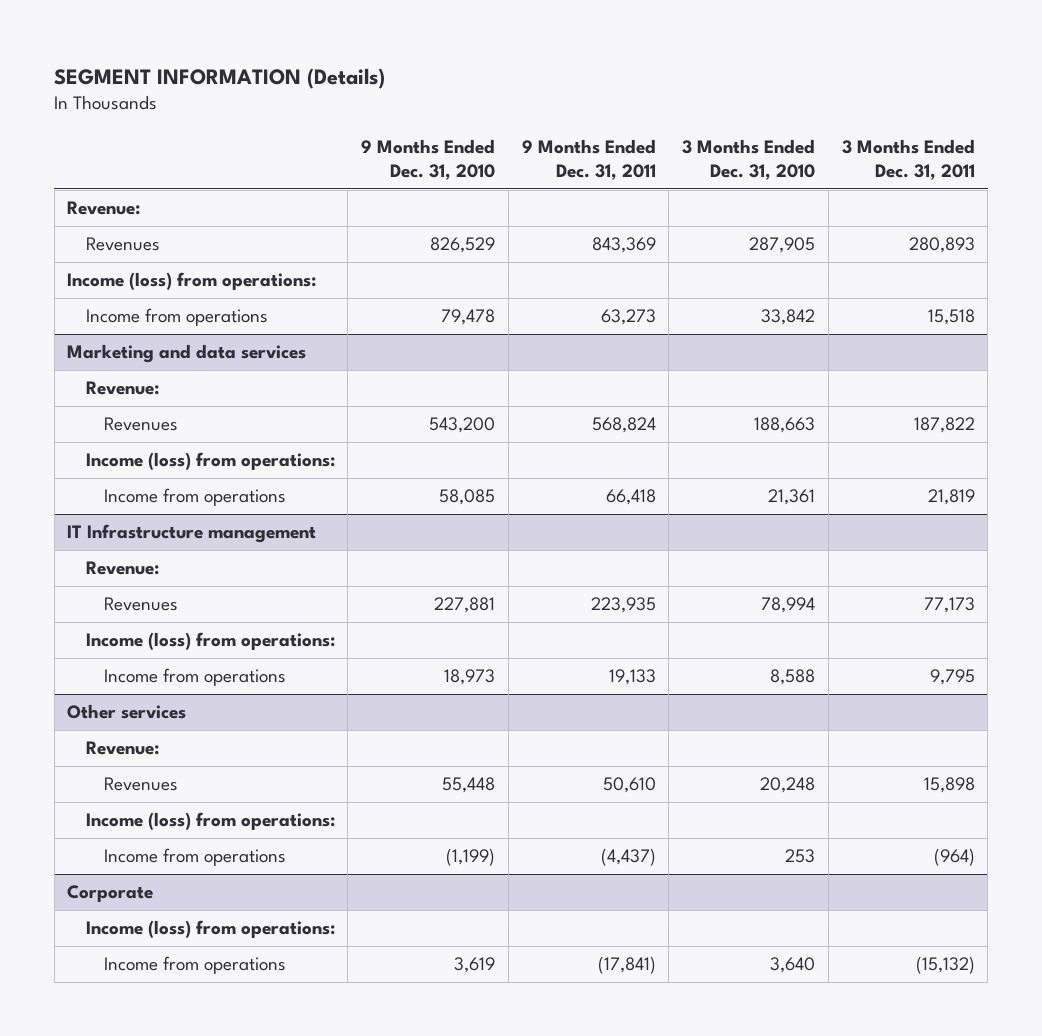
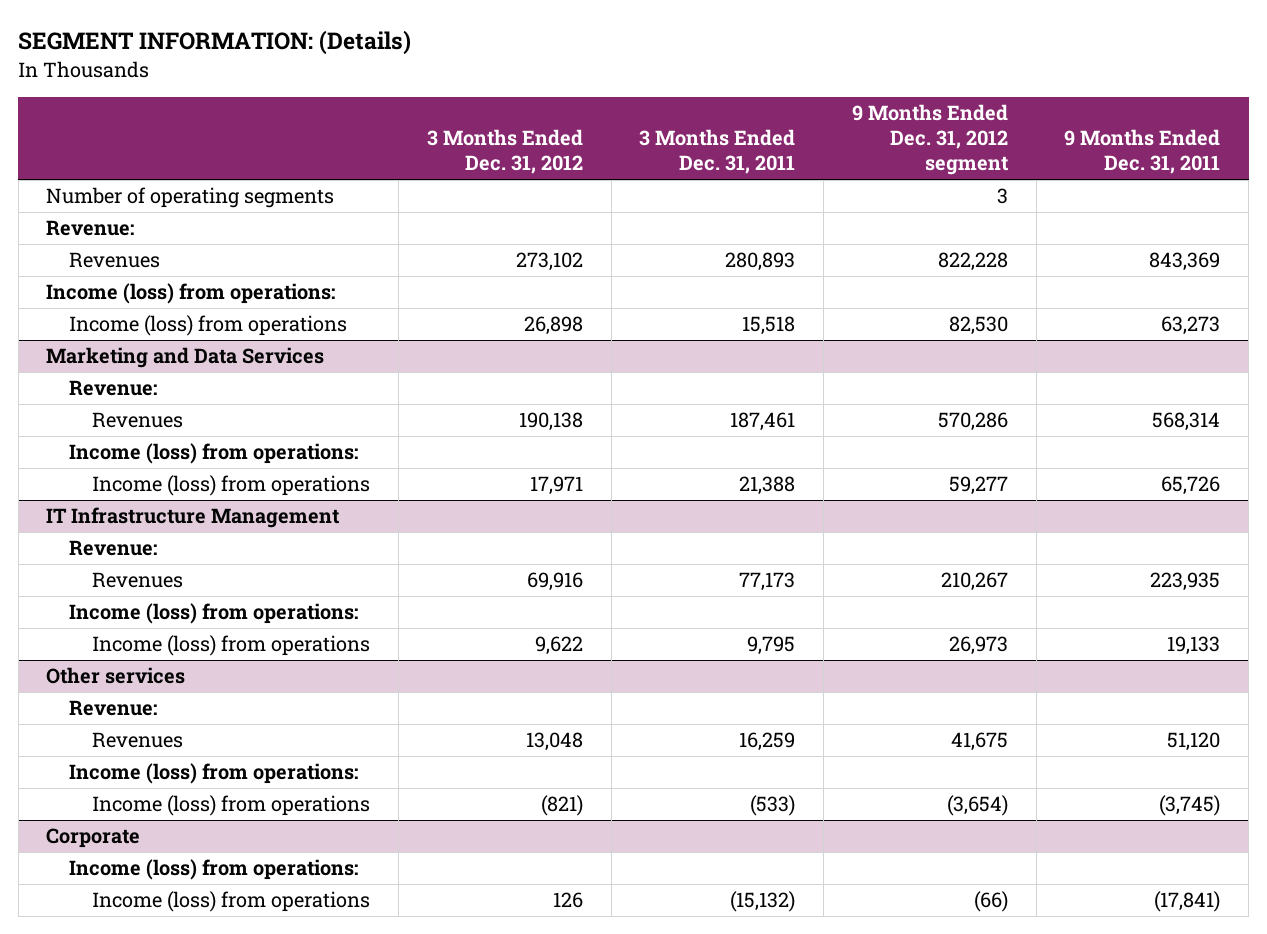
- SEGMENT INFORMATION (Details)
+ SEGMENT INFORMATION: (Details)
- | 9 Months Ended Dec. 31, 2010 | 9 Months Ended Dec. 31, 2011 | 3 Months Ended Dec. 31, 2010 | 3 Months Ended Dec. 31, 2011
+ | 3 Months Ended Dec. 31, 2012 | 3 Months Ended Dec. 31, 2011 | 9 Months Ended Dec. 31, 2012 segment | 9 Months Ended Dec. 31, 2011
+ Number of operating segments | | | 3 |
- Income from operations | 79,478 | 63,273 | 33,842 | 15,518
- Marketing and data services
+ Income (loss) from operations | 26,898 | 15,518 | 82,530 | 63,273
+ Marketing and Data Services
- Revenues | 543,200 | 568,824 | 188,663 | 187,822
+ Revenues | 190,138 | 187,461 | 570,286 | 568,314
- Income from operations | 58,085 | 66,418 | 21,361 | 21,819
- IT Infrastructure management
+ Income (loss) from operations | 17,971 | 21,388 | 59,277 | 65,726
+ IT Infrastructure Management
- Income from operations | 18,973 | 19,133 | 8,588 | 9,795
+ Income (loss) from operations | 9,622 | 9,795 | 26,973 | 19,133
@ Other services
- Revenues | 55,448 | 50,610 | 20,248 | 15,898
+ Revenues | 13,048 | 16,259 | 41,675 | 51,120
- Income from operations | (1,199) | (4,437) | 253 | (964)
+ Income (loss) from operations | (821) | (533) | (3,654) | (3,745)
@ Corporate
- Income from operations | 3,619 | (17,841) | 3,640 | (15,132)
+ Income (loss) from operations | 126 | (15,132) | (66) | (17,841)

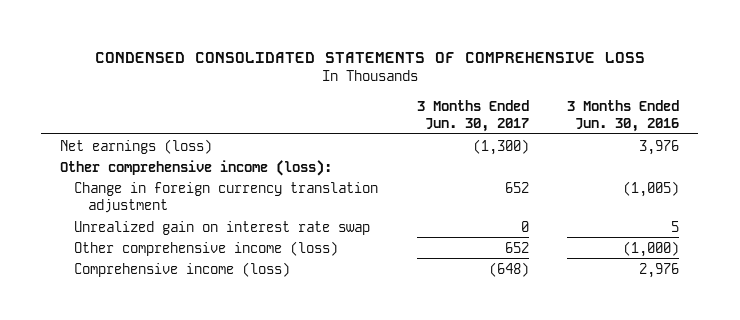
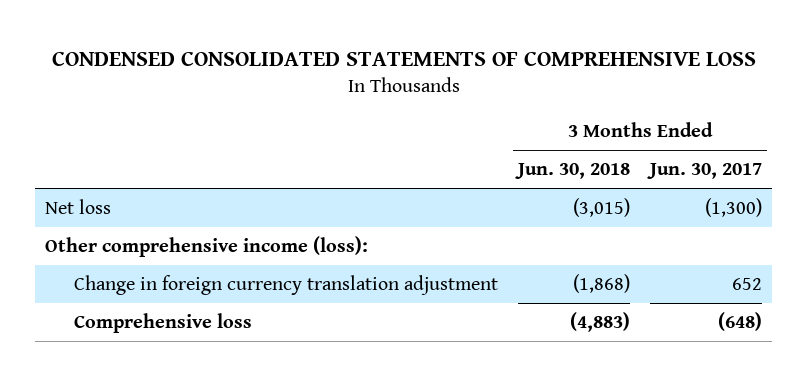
- | 3 Months Ended Jun. 30, 2017 | 3 Months Ended Jun. 30, 2016
+ | 3 Months Ended Jun. 30, 2018 | 3 Months Ended Jun. 30, 2017
- Net earnings (loss) | (1,300) | 3,976
+ Net loss | (3,015) | (1,300)
- Unrealized gain on interest rate swap | 0 | 5
- Other comprehensive income (loss) | 652 | (1,000)
- Comprehensive income (loss) | (648) | 2,976
+ Comprehensive loss | (4,883) | (648)

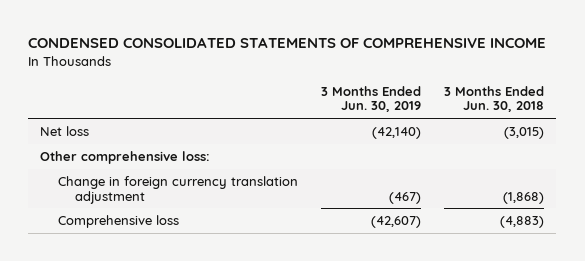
- CONDENSED CONSOLIDATED STATEMENTS OF COMPREHENSIVE LOSS
+ CONDENSED CONSOLIDATED STATEMENTS OF COMPREHENSIVE INCOME
- | 3 Months Ended Jun. 30, 2018 | 3 Months Ended Jun. 30, 2017
+ | 3 Months Ended Jun. 30, 2019 | 3 Months Ended Jun. 30, 2018
- Other comprehensive income (loss):
+ Other comprehensive loss:

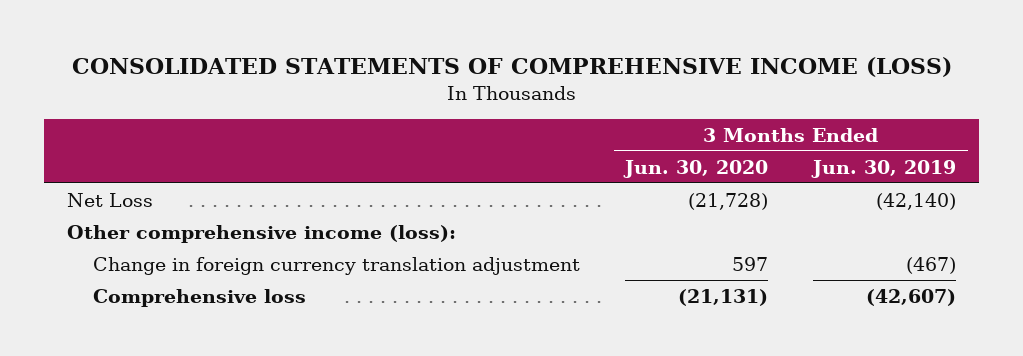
- CONDENSED CONSOLIDATED STATEMENTS OF COMPREHENSIVE INCOME
+ CONSOLIDATED STATEMENTS OF COMPREHENSIVE INCOME (LOSS)
- | 3 Months Ended Jun. 30, 2019 | 3 Months Ended Jun. 30, 2018
+ | 3 Months Ended Jun. 30, 2020 | 3 Months Ended Jun. 30, 2019
- Net loss | (42,140) | (3,015)
- Other comprehensive loss:
+ Net Loss | (21,728) | (42,140)
+ Other comprehensive income (loss):

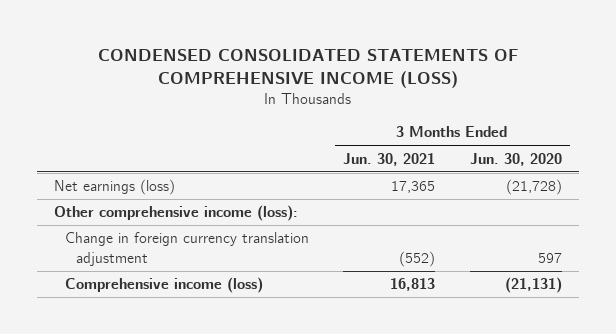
- CONSOLIDATED STATEMENTS OF COMPREHENSIVE INCOME (LOSS)
+ CONDENSED CONSOLIDATED STATEMENTS OF COMPREHENSIVE INCOME (LOSS)
- | 3 Months Ended Jun. 30, 2020 | 3 Months Ended Jun. 30, 2019
+ | 3 Months Ended Jun. 30, 2021 | 3 Months Ended Jun. 30, 2020
- Net Loss | (21,728) | (42,140)
+ Net earnings (loss) | 17,365 | (21,728)
- Comprehensive loss | (21,131) | (42,607)
+ Comprehensive income (loss) | 16,813 | (21,131)

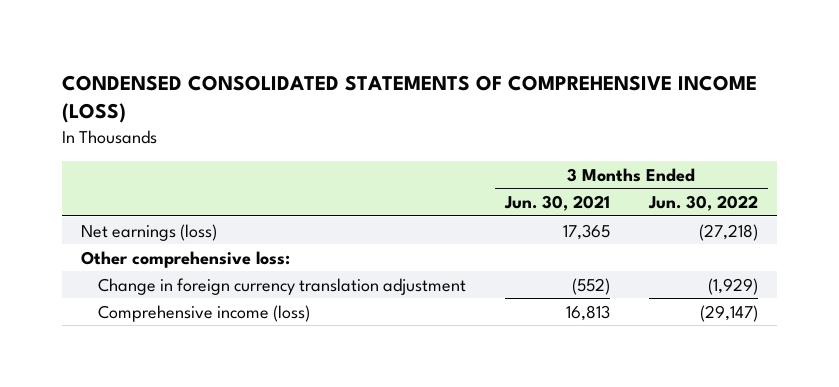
- | 3 Months Ended Jun. 30, 2021 | 3 Months Ended Jun. 30, 2020
+ | 3 Months Ended Jun. 30, 2021 | 3 Months Ended Jun. 30, 2022
- Other comprehensive income (loss):
+ Other comprehensive loss:

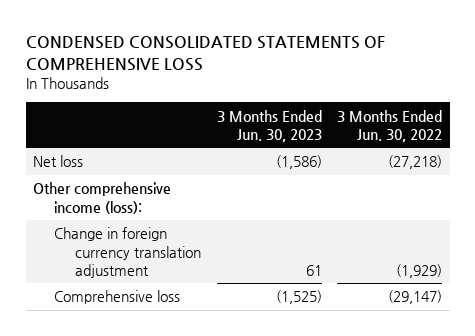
- CONDENSED CONSOLIDATED STATEMENTS OF COMPREHENSIVE INCOME (LOSS)
+ CONDENSED CONSOLIDATED STATEMENTS OF COMPREHENSIVE LOSS
- | 3 Months Ended Jun. 30, 2021 | 3 Months Ended Jun. 30, 2022
+ | 3 Months Ended Jun. 30, 2023 | 3 Months Ended Jun. 30, 2022
- Net earnings (loss) | 17,365 | (27,218)
- Other comprehensive loss:
+ Net loss | (1,586) | (27,218)
+ Other comprehensive income (loss):
- Comprehensive income (loss) | 16,813 | (29,147)
+ Comprehensive loss | (1,525) | (29,147)

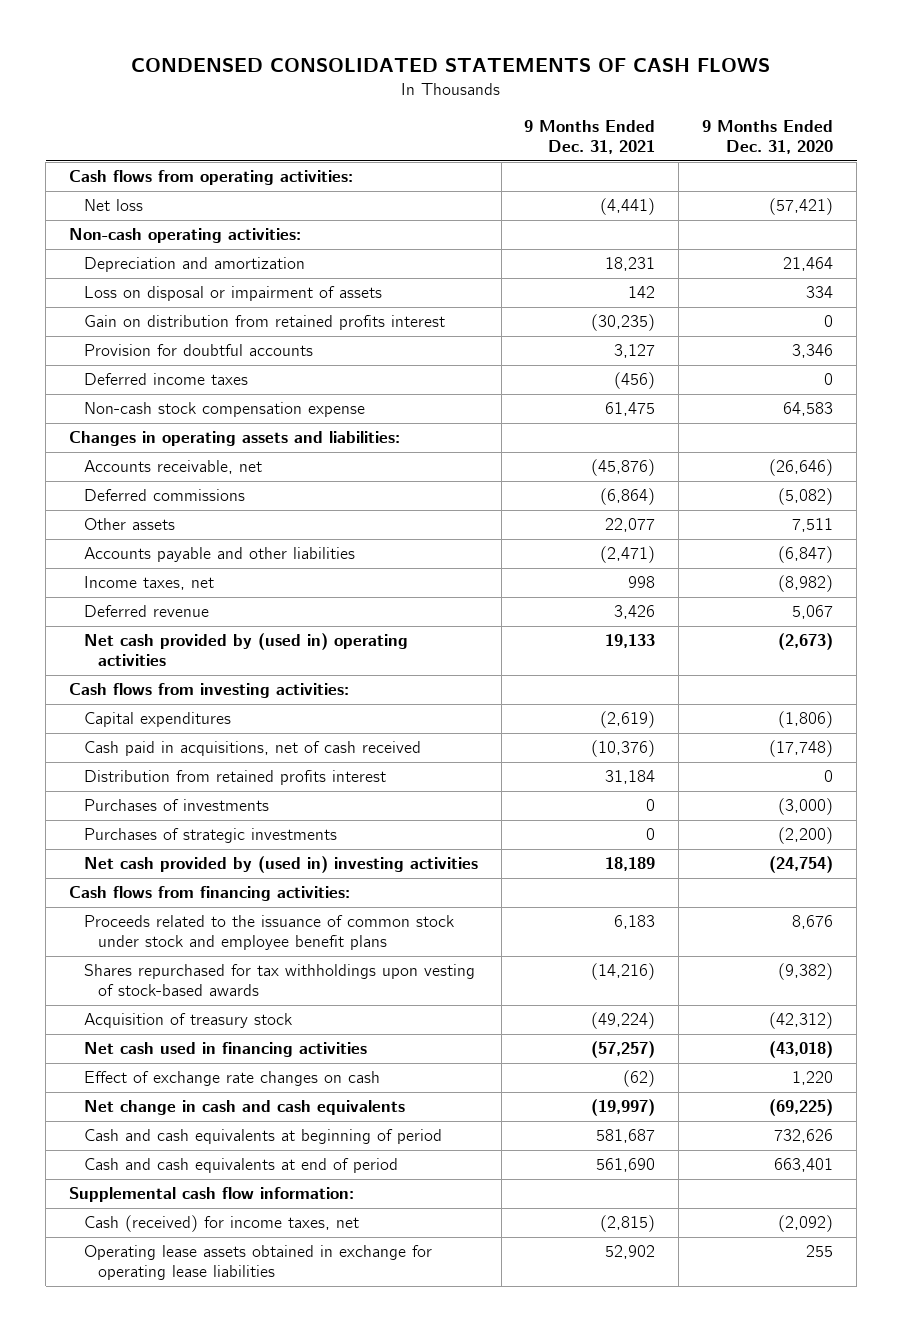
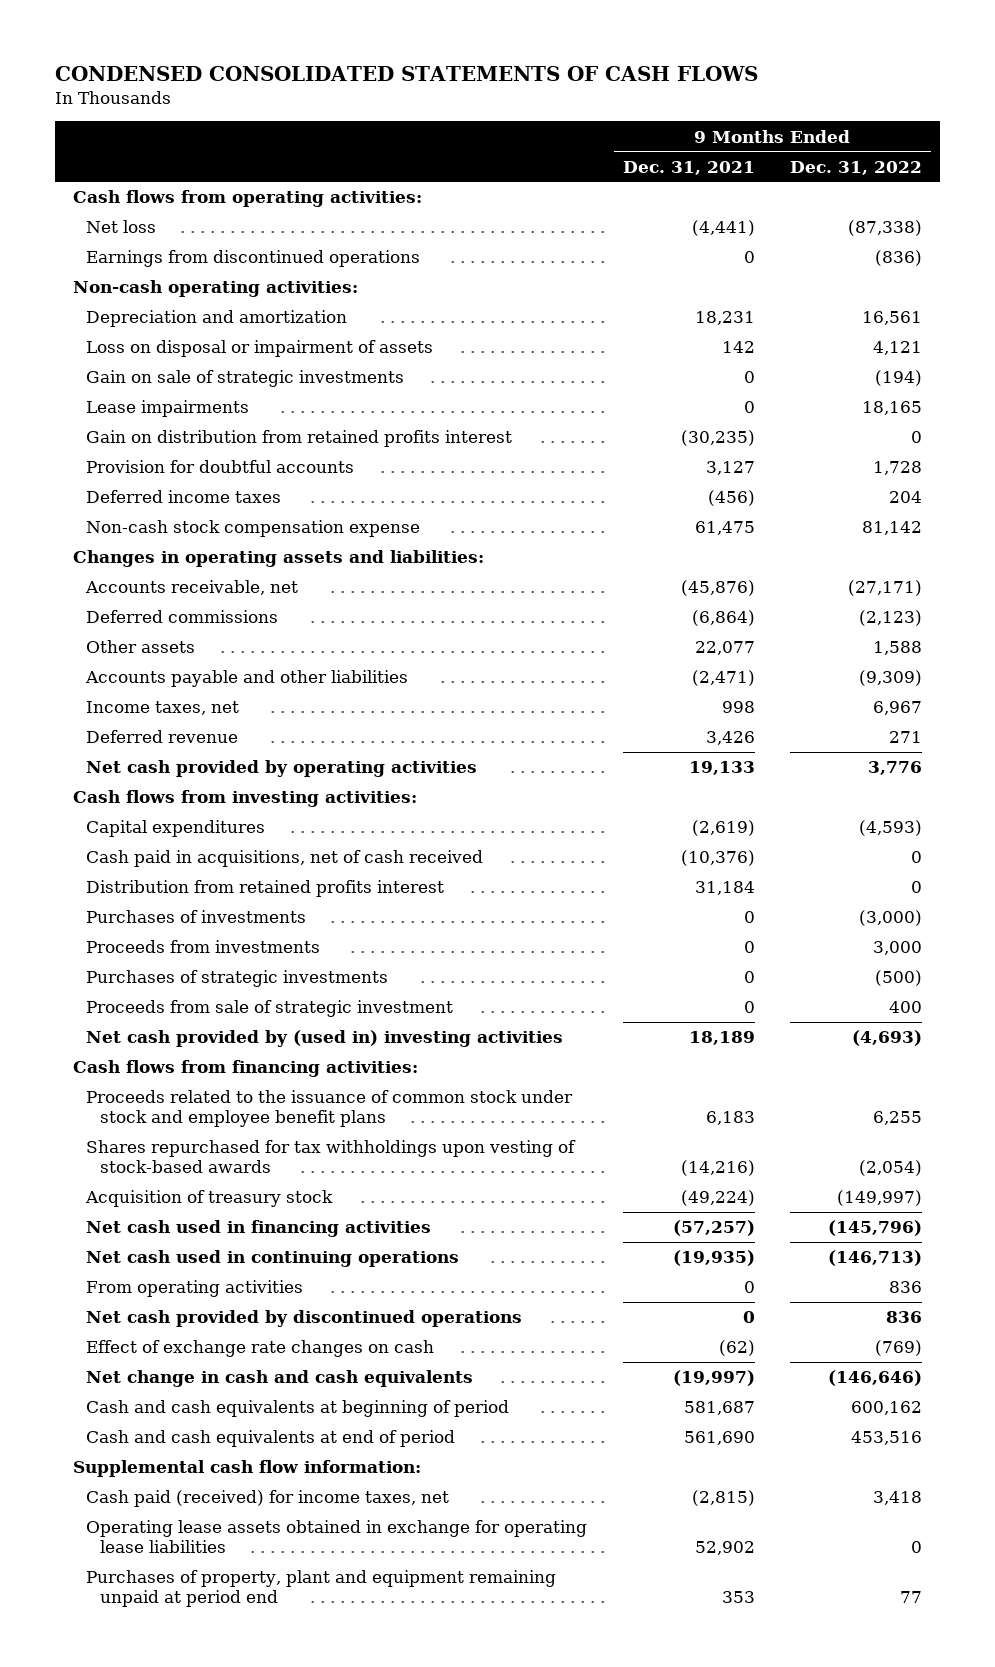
- | 9 Months Ended Dec. 31, 2021 | 9 Months Ended Dec. 31, 2020
+ | 9 Months Ended Dec. 31, 2021 | 9 Months Ended Dec. 31, 2022
+ Earnings from discontinued operations | 0 | (836)
+ Gain on sale of strategic investments | 0 | (194)
+ Lease impairments | 0 | 18,165
- Net cash provided by (used in) operating activities | 19,133 | (2,673)
+ Net cash provided by operating activities | 19,133 | 3,776
+ Proceeds from investments | 0 | 3,000
+ Proceeds from sale of strategic investment | 0 | 400
+ Net cash used in continuing operations | (19,935) | (146,713)
+ From operating activities | 0 | 836
+ Net cash provided by discontinued operations | 0 | 836
- Cash (received) for income taxes, net | (2,815) | (2,092)
+ Cash paid (received) for income taxes, net | (2,815) | 3,418
+ Purchases of property, plant and equipment remaining unpaid at period end | 353 | 77

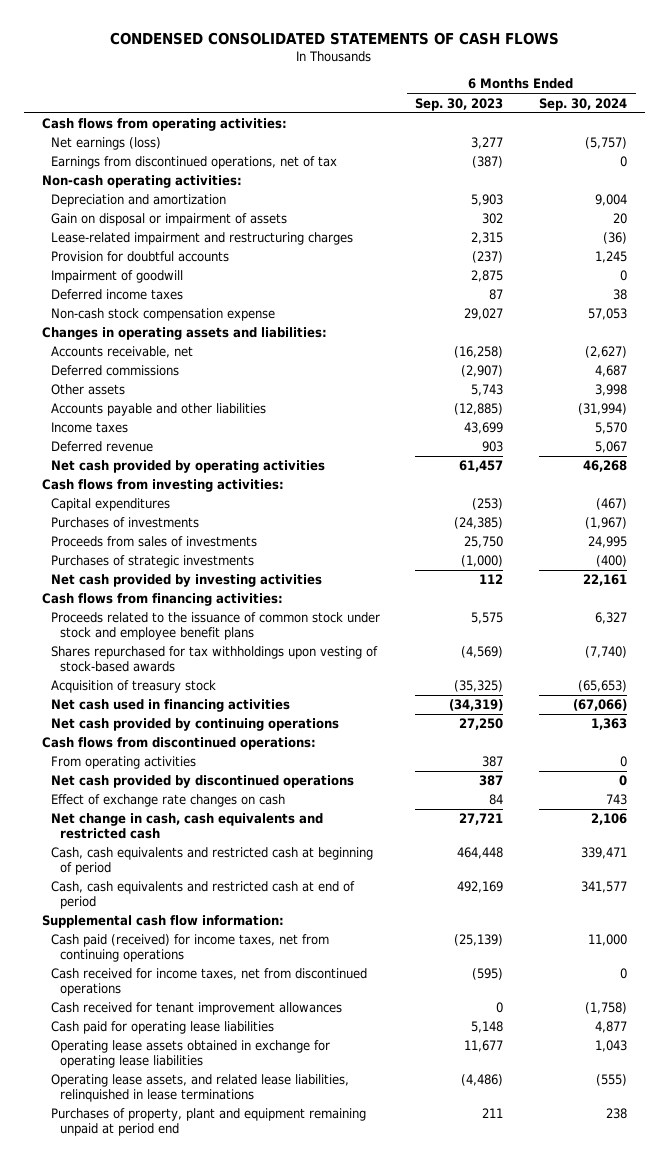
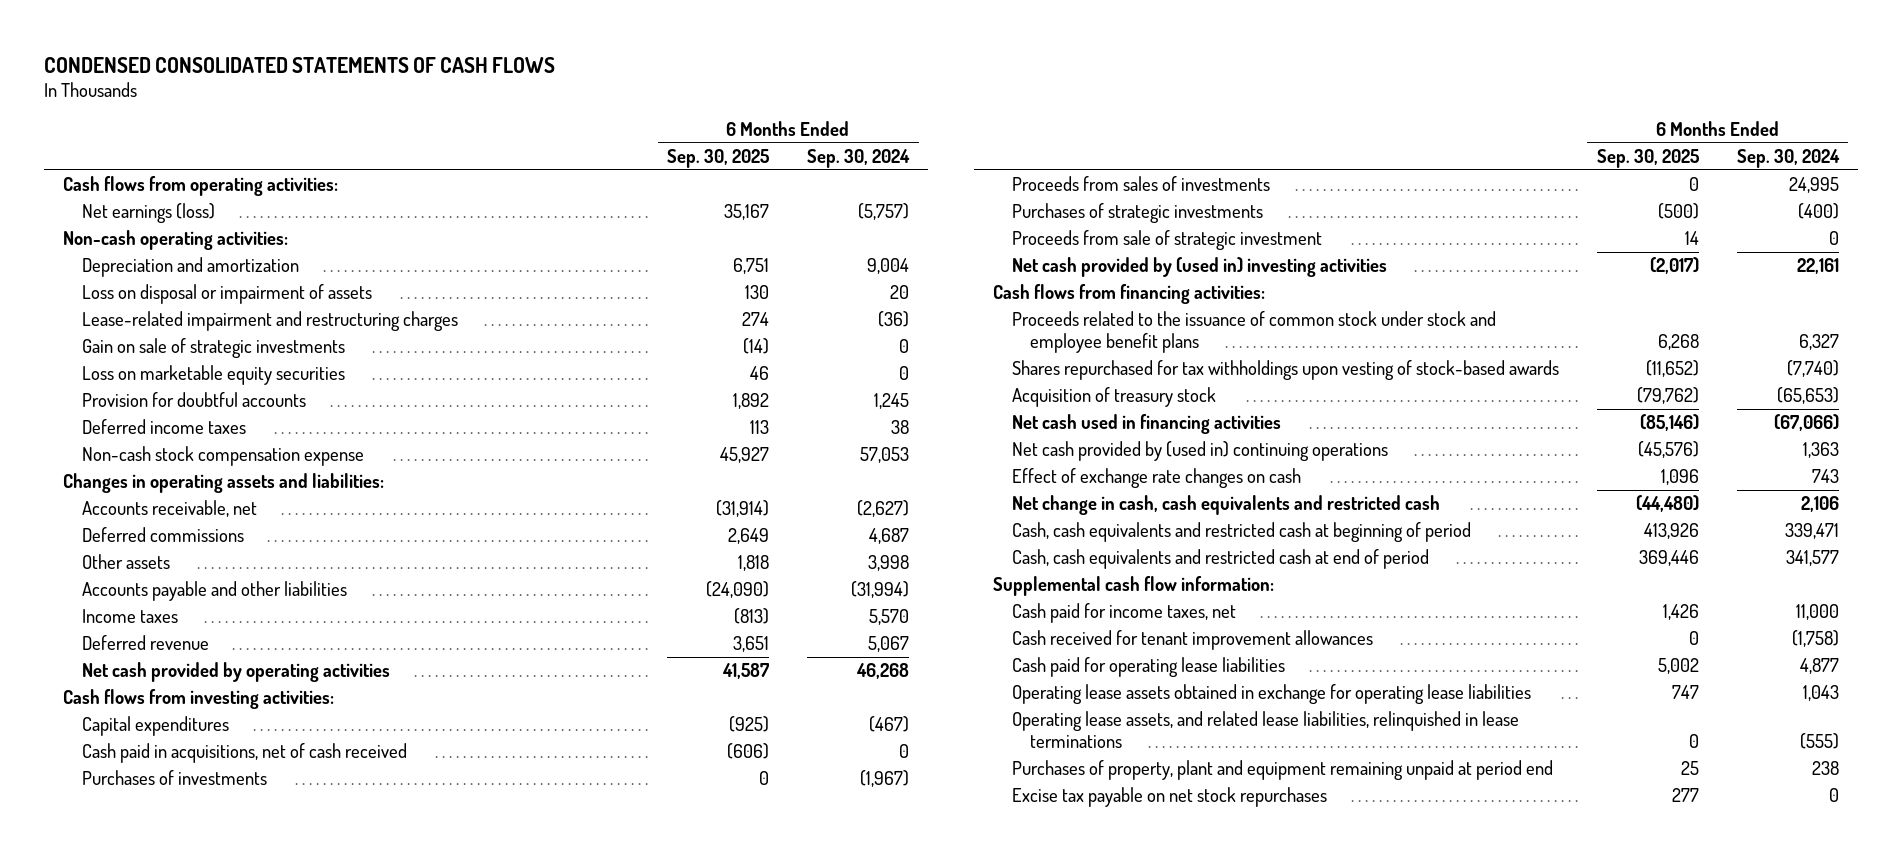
- | 6 Months Ended Sep. 30, 2023 | 6 Months Ended Sep. 30, 2024
+ | 6 Months Ended Sep. 30, 2025 | 6 Months Ended Sep. 30, 2024
- Earnings from discontinued operations, net of tax | (387) | 0
- Gain on disposal or impairment of assets | 302 | 20
+ Loss on disposal or impairment of assets | 130 | 20
+ Gain on sale of strategic investments | (14) | 0
+ Loss on marketable equity securities | 46 | 0
- Impairment of goodwill | 2,875 | 0
+ Cash paid in acquisitions, net of cash received | (606) | 0
- Net cash provided by investing activities | 112 | 22,161
+ Proceeds from sale of strategic investment | 14 | 0
+ Net cash provided by (used in) investing activities | (2,017) | 22,161
- Net cash provided by continuing operations | 27,250 | 1,363
- Cash flows from discontinued operations:
- From operating activities | 387 | 0
- Net cash provided by discontinued operations | 387 | 0
+ Net cash provided by (used in) continuing operations | (45,576) | 1,363
- Cash paid (received) for income taxes, net from continuing operations | (25,139) | 11,000
- Cash received for income taxes, net from discontinued operations | (595) | 0
+ Cash paid for income taxes, net | 1,426 | 11,000
+ Excise tax payable on net stock repurchases | 277 | 0

